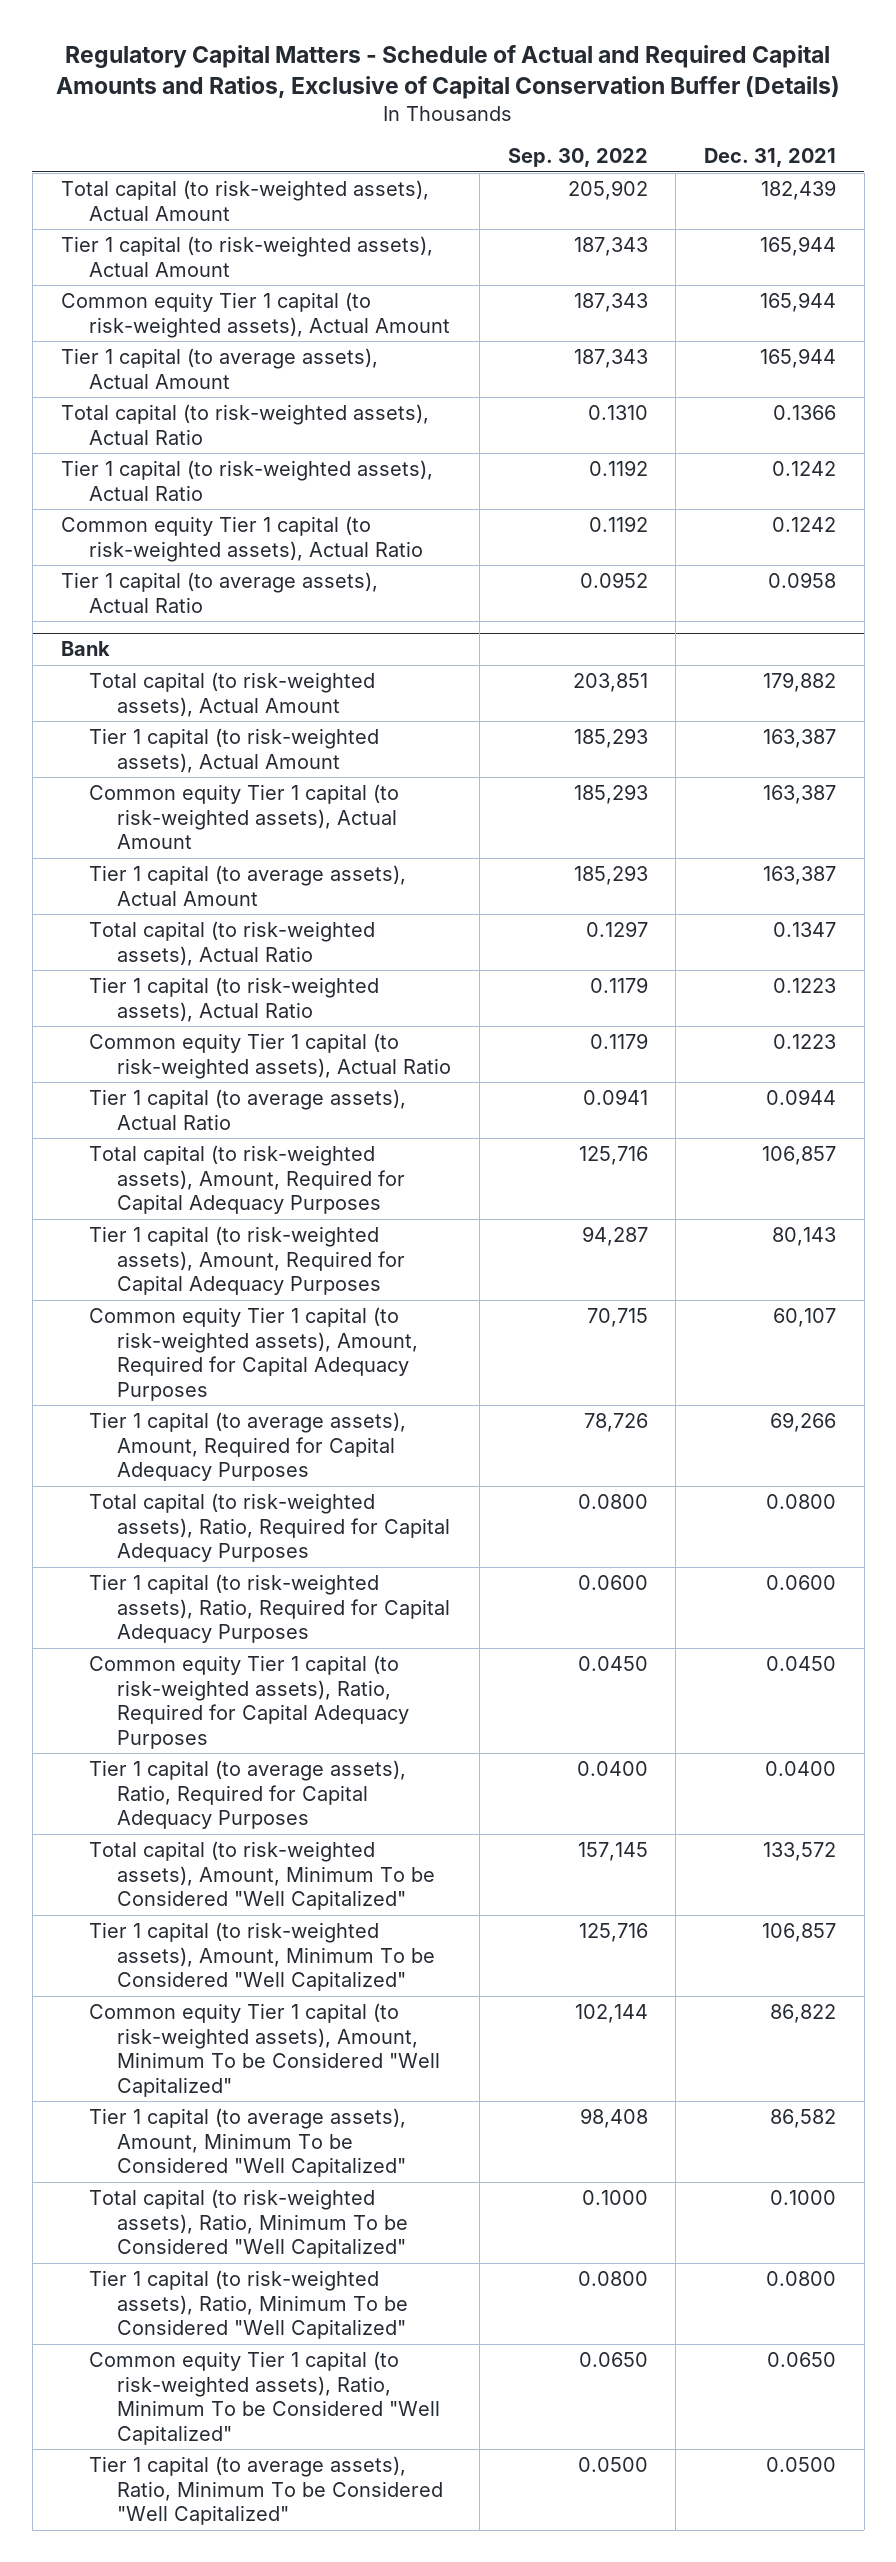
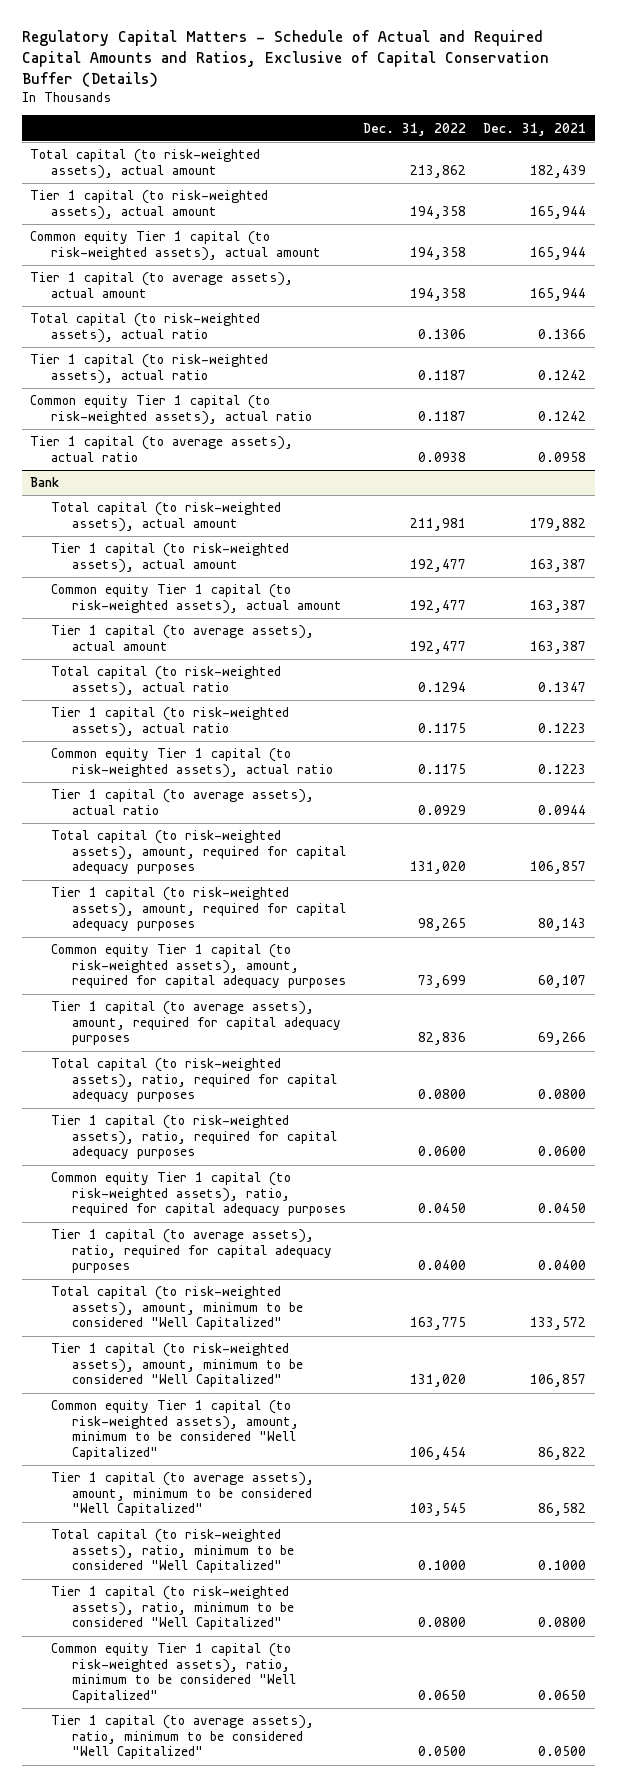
- | Sep. 30, 2022 | Dec. 31, 2021
+ | Dec. 31, 2022 | Dec. 31, 2021
- Total capital (to risk-weighted assets), Actual Amount | 205,902 | 182,439
- Tier 1 capital (to risk-weighted assets), Actual Amount | 187,343 | 165,944
- Common equity Tier 1 capital (to risk-weighted assets), Actual Amount | 187,343 | 165,944
- Tier 1 capital (to average assets), Actual Amount | 187,343 | 165,944
- Total capital (to risk-weighted assets), Actual Ratio | 0.1310 | 0.1366
- Tier 1 capital (to risk-weighted assets), Actual Ratio | 0.1192 | 0.1242
- Common equity Tier 1 capital (to risk-weighted assets), Actual Ratio | 0.1192 | 0.1242
- Tier 1 capital (to average assets), Actual Ratio | 0.0952 | 0.0958
+ Total capital (to risk-weighted assets), actual amount | 213,862 | 182,439
+ Tier 1 capital (to risk-weighted assets), actual amount | 194,358 | 165,944
+ Common equity Tier 1 capital (to risk-weighted assets), actual amount | 194,358 | 165,944
+ Tier 1 capital (to average assets), actual amount | 194,358 | 165,944
+ Total capital (to risk-weighted assets), actual ratio | 0.1306 | 0.1366
+ Tier 1 capital (to risk-weighted assets), actual ratio | 0.1187 | 0.1242
+ Common equity Tier 1 capital (to risk-weighted assets), actual ratio | 0.1187 | 0.1242
+ Tier 1 capital (to average assets), actual ratio | 0.0938 | 0.0958
@ Bank
- Total capital (to risk-weighted assets), Actual Amount | 203,851 | 179,882
- Tier 1 capital (to risk-weighted assets), Actual Amount | 185,293 | 163,387
- Common equity Tier 1 capital (to risk-weighted assets), Actual Amount | 185,293 | 163,387
- Tier 1 capital (to average assets), Actual Amount | 185,293 | 163,387
- Total capital (to risk-weighted assets), Actual Ratio | 0.1297 | 0.1347
- Tier 1 capital (to risk-weighted assets), Actual Ratio | 0.1179 | 0.1223
- Common equity Tier 1 capital (to risk-weighted assets), Actual Ratio | 0.1179 | 0.1223
- Tier 1 capital (to average assets), Actual Ratio | 0.0941 | 0.0944
- Total capital (to risk-weighted assets), Amount, Required for Capital Adequacy Purposes | 125,716 | 106,857
- Tier 1 capital (to risk-weighted assets), Amount, Required for Capital Adequacy Purposes | 94,287 | 80,143
- Common equity Tier 1 capital (to risk-weighted assets), Amount, Required for Capital Adequacy Purposes | 70,715 | 60,107
- Tier 1 capital (to average assets), Amount, Required for Capital Adequacy Purposes | 78,726 | 69,266
- Total capital (to risk-weighted assets), Ratio, Required for Capital Adequacy Purposes | 0.0800 | 0.0800
- Tier 1 capital (to risk-weighted assets), Ratio, Required for Capital Adequacy Purposes | 0.0600 | 0.0600
- Common equity Tier 1 capital (to risk-weighted assets), Ratio, Required for Capital Adequacy Purposes | 0.0450 | 0.0450
- Tier 1 capital (to average assets), Ratio, Required for Capital Adequacy Purposes | 0.0400 | 0.0400
- Total capital (to risk-weighted assets), Amount, Minimum To be Considered "Well Capitalized" | 157,145 | 133,572
- Tier 1 capital (to risk-weighted assets), Amount, Minimum To be Considered "Well Capitalized" | 125,716 | 106,857
- Common equity Tier 1 capital (to risk-weighted assets), Amount, Minimum To be Considered "Well Capitalized" | 102,144 | 86,822
- Tier 1 capital (to average assets), Amount, Minimum To be Considered "Well Capitalized" | 98,408 | 86,582
- Total capital (to risk-weighted assets), Ratio, Minimum To be Considered "Well Capitalized" | 0.1000 | 0.1000
- Tier 1 capital (to risk-weighted assets), Ratio, Minimum To be Considered "Well Capitalized" | 0.0800 | 0.0800
- Common equity Tier 1 capital (to risk-weighted assets), Ratio, Minimum To be Considered "Well Capitalized" | 0.0650 | 0.0650
- Tier 1 capital (to average assets), Ratio, Minimum To be Considered "Well Capitalized" | 0.0500 | 0.0500
+ Total capital (to risk-weighted assets), actual amount | 211,981 | 179,882
+ Tier 1 capital (to risk-weighted assets), actual amount | 192,477 | 163,387
+ Common equity Tier 1 capital (to risk-weighted assets), actual amount | 192,477 | 163,387
+ Tier 1 capital (to average assets), actual amount | 192,477 | 163,387
+ Total capital (to risk-weighted assets), actual ratio | 0.1294 | 0.1347
+ Tier 1 capital (to risk-weighted assets), actual ratio | 0.1175 | 0.1223
+ Common equity Tier 1 capital (to risk-weighted assets), actual ratio | 0.1175 | 0.1223
+ Tier 1 capital (to average assets), actual ratio | 0.0929 | 0.0944
+ Total capital (to risk-weighted assets), amount, required for capital adequacy purposes | 131,020 | 106,857
+ Tier 1 capital (to risk-weighted assets), amount, required for capital adequacy purposes | 98,265 | 80,143
+ Common equity Tier 1 capital (to risk-weighted assets), amount, required for capital adequacy purposes | 73,699 | 60,107
+ Tier 1 capital (to average assets), amount, required for capital adequacy purposes | 82,836 | 69,266
+ Total capital (to risk-weighted assets), ratio, required for capital adequacy purposes | 0.0800 | 0.0800
+ Tier 1 capital (to risk-weighted assets), ratio, required for capital adequacy purposes | 0.0600 | 0.0600
+ Common equity Tier 1 capital (to risk-weighted assets), ratio, required for capital adequacy purposes | 0.0450 | 0.0450
+ Tier 1 capital (to average assets), ratio, required for capital adequacy purposes | 0.0400 | 0.0400
+ Total capital (to risk-weighted assets), amount, minimum to be considered "Well Capitalized" | 163,775 | 133,572
+ Tier 1 capital (to risk-weighted assets), amount, minimum to be considered "Well Capitalized" | 131,020 | 106,857
+ Common equity Tier 1 capital (to risk-weighted assets), amount, minimum to be considered "Well Capitalized" | 106,454 | 86,822
+ Tier 1 capital (to average assets), amount, minimum to be considered "Well Capitalized" | 103,545 | 86,582
+ Total capital (to risk-weighted assets), ratio, minimum to be considered "Well Capitalized" | 0.1000 | 0.1000
+ Tier 1 capital (to risk-weighted assets), ratio, minimum to be considered "Well Capitalized" | 0.0800 | 0.0800
+ Common equity Tier 1 capital (to risk-weighted assets), ratio, minimum to be considered "Well Capitalized" | 0.0650 | 0.0650
+ Tier 1 capital (to average assets), ratio, minimum to be considered "Well Capitalized" | 0.0500 | 0.0500

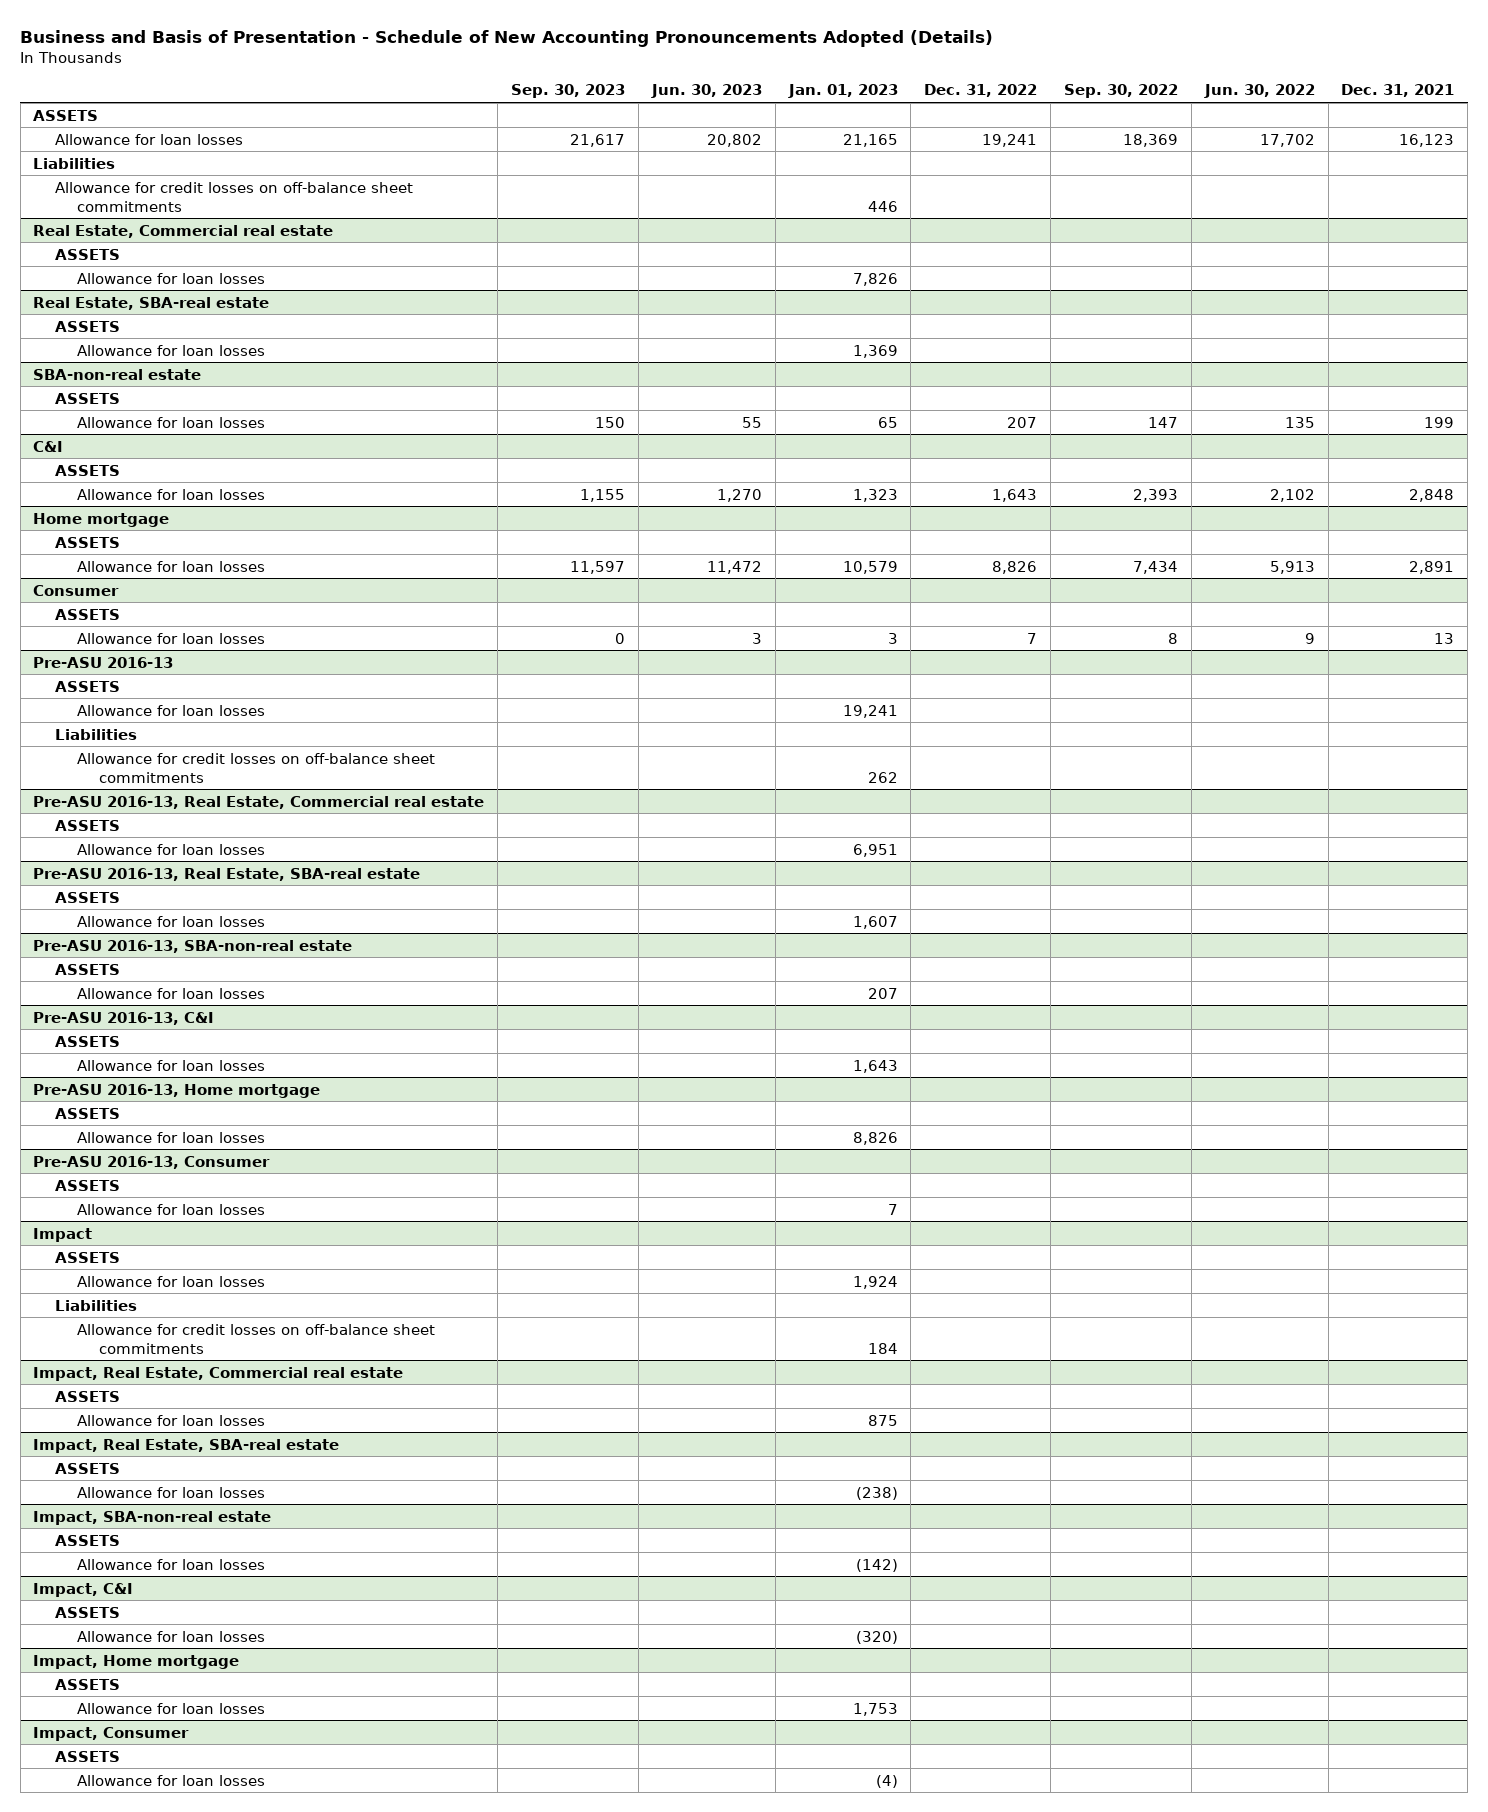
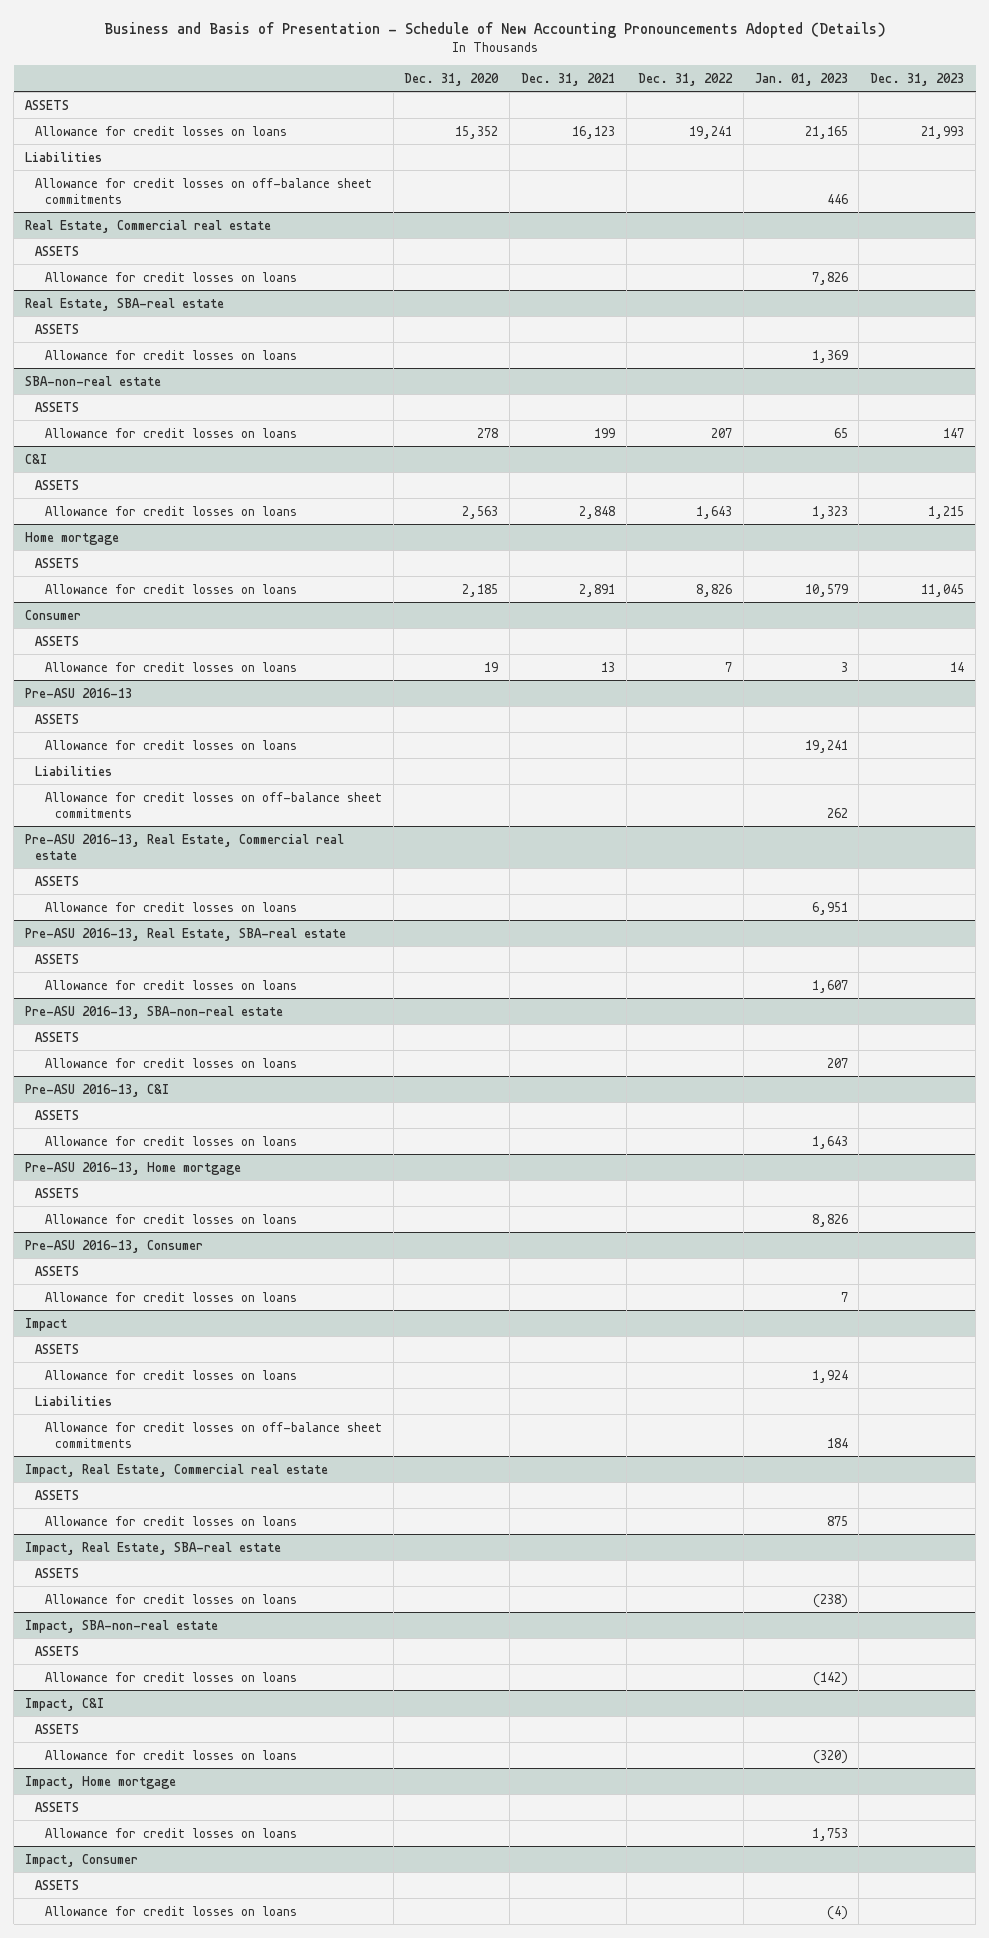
- | Sep. 30, 2023 | Jun. 30, 2023 | Jan. 01, 2023 | Dec. 31, 2022 | Sep. 30, 2022 | Jun. 30, 2022 | Dec. 31, 2021
+ | Dec. 31, 2020 | Dec. 31, 2021 | Dec. 31, 2022 | Jan. 01, 2023 | Dec. 31, 2023
- Allowance for loan losses | 21,617 | 20,802 | 21,165 | 19,241 | 18,369 | 17,702 | 16,123
+ Allowance for credit losses on loans | 15,352 | 16,123 | 19,241 | 21,165 | 21,993
@ Real Estate, Commercial real estate
- Allowance for loan losses | | | 7,826 | | | |
+ Allowance for credit losses on loans | | | | 7,826 |
@ Real Estate, SBA-real estate
- Allowance for loan losses | | | 1,369 | | | |
+ Allowance for credit losses on loans | | | | 1,369 |
@ SBA-non-real estate
- Allowance for loan losses | 150 | 55 | 65 | 207 | 147 | 135 | 199
+ Allowance for credit losses on loans | 278 | 199 | 207 | 65 | 147
@ C&I
- Allowance for loan losses | 1,155 | 1,270 | 1,323 | 1,643 | 2,393 | 2,102 | 2,848
+ Allowance for credit losses on loans | 2,563 | 2,848 | 1,643 | 1,323 | 1,215
@ Home mortgage
- Allowance for loan losses | 11,597 | 11,472 | 10,579 | 8,826 | 7,434 | 5,913 | 2,891
+ Allowance for credit losses on loans | 2,185 | 2,891 | 8,826 | 10,579 | 11,045
@ Consumer
- Allowance for loan losses | 0 | 3 | 3 | 7 | 8 | 9 | 13
+ Allowance for credit losses on loans | 19 | 13 | 7 | 3 | 14
@ Pre-ASU 2016-13
- Allowance for loan losses | | | 19,241 | | | |
+ Allowance for credit losses on loans | | | | 19,241 |
@ Pre-ASU 2016-13, Real Estate, Commercial real estate
- Allowance for loan losses | | | 6,951 | | | |
+ Allowance for credit losses on loans | | | | 6,951 |
@ Pre-ASU 2016-13, Real Estate, SBA-real estate
- Allowance for loan losses | | | 1,607 | | | |
+ Allowance for credit losses on loans | | | | 1,607 |
@ Pre-ASU 2016-13, SBA-non-real estate
- Allowance for loan losses | | | 207 | | | |
+ Allowance for credit losses on loans | | | | 207 |
@ Pre-ASU 2016-13, C&I
- Allowance for loan losses | | | 1,643 | | | |
+ Allowance for credit losses on loans | | | | 1,643 |
@ Pre-ASU 2016-13, Home mortgage
- Allowance for loan losses | | | 8,826 | | | |
+ Allowance for credit losses on loans | | | | 8,826 |
@ Pre-ASU 2016-13, Consumer
- Allowance for loan losses | | | 7 | | | |
+ Allowance for credit losses on loans | | | | 7 |
@ Impact
- Allowance for loan losses | | | 1,924 | | | |
+ Allowance for credit losses on loans | | | | 1,924 |
@ Impact, Real Estate, Commercial real estate
- Allowance for loan losses | | | 875 | | | |
+ Allowance for credit losses on loans | | | | 875 |
@ Impact, Real Estate, SBA-real estate
- Allowance for loan losses | | | (238) | | | |
+ Allowance for credit losses on loans | | | | (238) |
@ Impact, SBA-non-real estate
- Allowance for loan losses | | | (142) | | | |
+ Allowance for credit losses on loans | | | | (142) |
@ Impact, C&I
- Allowance for loan losses | | | (320) | | | |
+ Allowance for credit losses on loans | | | | (320) |
@ Impact, Home mortgage
- Allowance for loan losses | | | 1,753 | | | |
+ Allowance for credit losses on loans | | | | 1,753 |
@ Impact, Consumer
- Allowance for loan losses | | | (4) | | | |
+ Allowance for credit losses on loans | | | | (4) |

